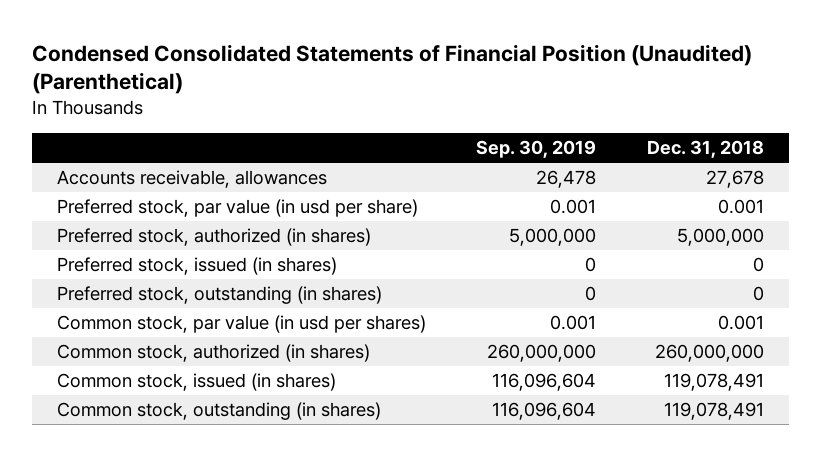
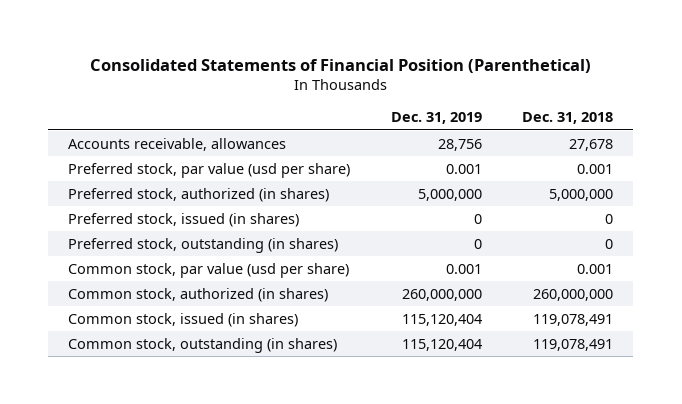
- Condensed Consolidated Statements of Financial Position (Unaudited) (Parenthetical)
+ Consolidated Statements of Financial Position (Parenthetical)
- | Sep. 30, 2019 | Dec. 31, 2018
+ | Dec. 31, 2019 | Dec. 31, 2018
- Preferred stock, par value (in usd per share) | 0.001 | 0.001
+ Preferred stock, par value (usd per share) | 0.001 | 0.001
- Common stock, par value (in usd per shares) | 0.001 | 0.001
+ Common stock, par value (usd per share) | 0.001 | 0.001

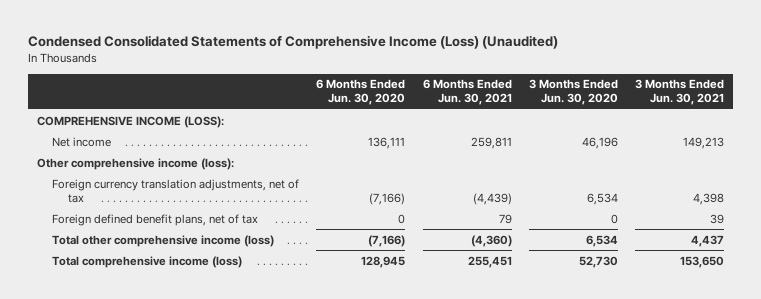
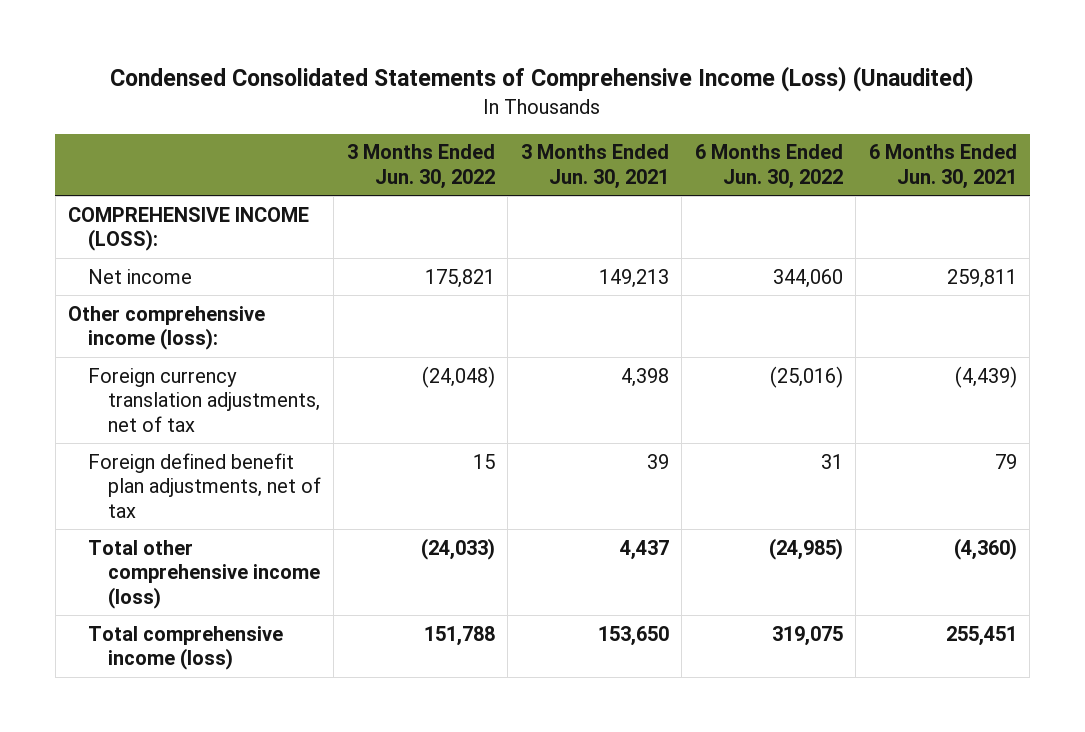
- | 6 Months Ended Jun. 30, 2020 | 6 Months Ended Jun. 30, 2021 | 3 Months Ended Jun. 30, 2020 | 3 Months Ended Jun. 30, 2021
+ | 3 Months Ended Jun. 30, 2022 | 3 Months Ended Jun. 30, 2021 | 6 Months Ended Jun. 30, 2022 | 6 Months Ended Jun. 30, 2021
- Foreign defined benefit plans, net of tax | 0 | 79 | 0 | 39
+ Foreign defined benefit plan adjustments, net of tax | 15 | 39 | 31 | 79

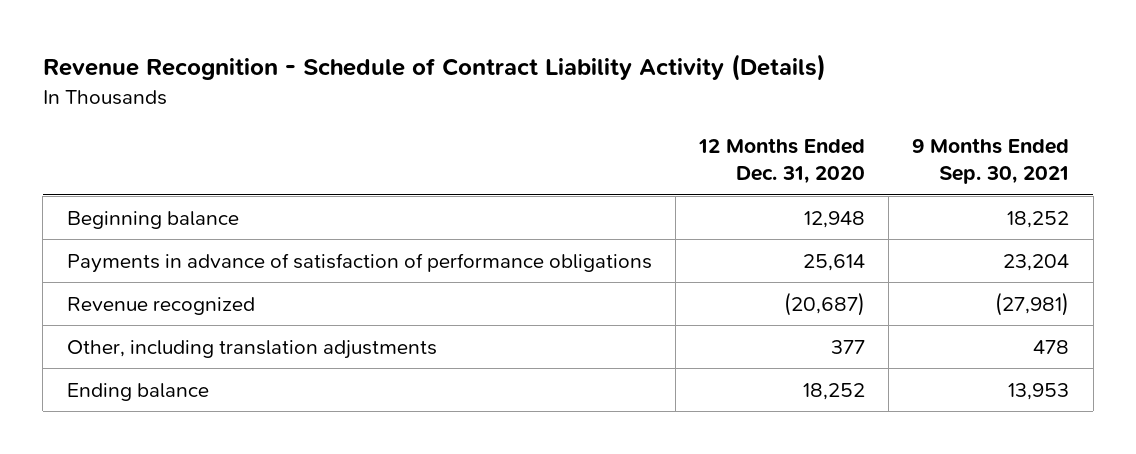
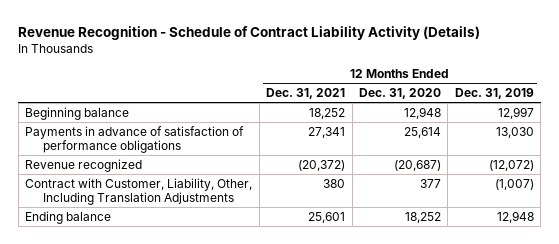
- | 12 Months Ended Dec. 31, 2020 | 9 Months Ended Sep. 30, 2021
+ | 12 Months Ended Dec. 31, 2021 | 12 Months Ended Dec. 31, 2020 | 12 Months Ended Dec. 31, 2019
- Other, including translation adjustments | 377 | 478
+ Contract with Customer, Liability, Other, Including Translation Adjustments | 380 | 377 | (1,007)

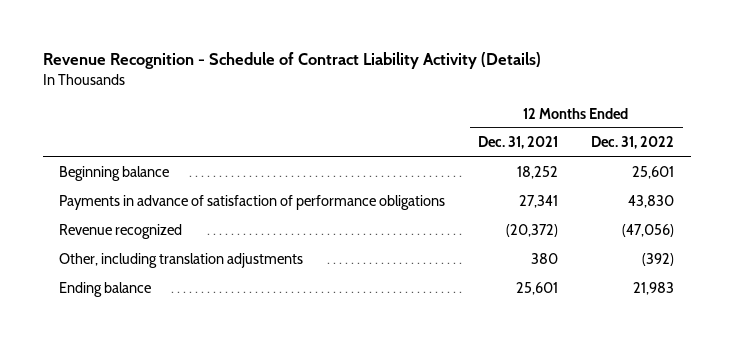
- | 12 Months Ended Dec. 31, 2021 | 12 Months Ended Dec. 31, 2020 | 12 Months Ended Dec. 31, 2019
+ | 12 Months Ended Dec. 31, 2021 | 12 Months Ended Dec. 31, 2022
- Contract with Customer, Liability, Other, Including Translation Adjustments | 380 | 377 | (1,007)
+ Other, including translation adjustments | 380 | (392)

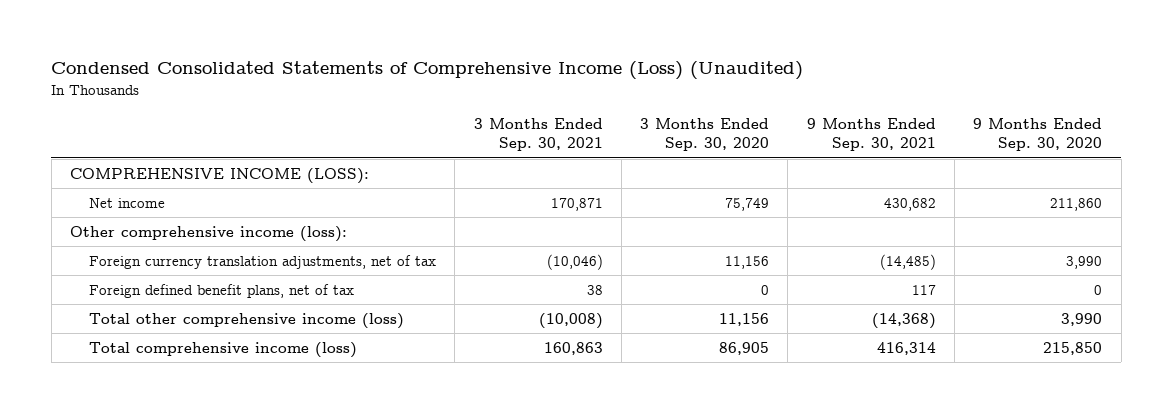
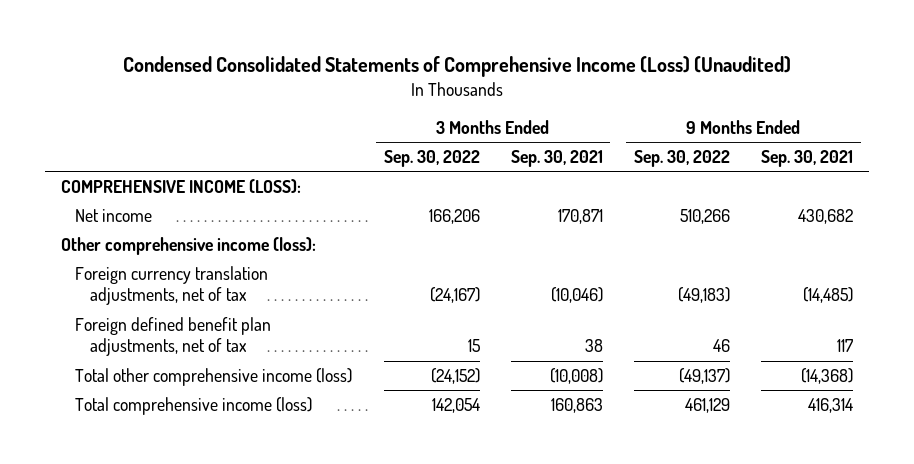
- | 3 Months Ended Sep. 30, 2021 | 3 Months Ended Sep. 30, 2020 | 9 Months Ended Sep. 30, 2021 | 9 Months Ended Sep. 30, 2020
+ | 3 Months Ended Sep. 30, 2022 | 3 Months Ended Sep. 30, 2021 | 9 Months Ended Sep. 30, 2022 | 9 Months Ended Sep. 30, 2021
- Foreign defined benefit plans, net of tax | 38 | 0 | 117 | 0
+ Foreign defined benefit plan adjustments, net of tax | 15 | 38 | 46 | 117

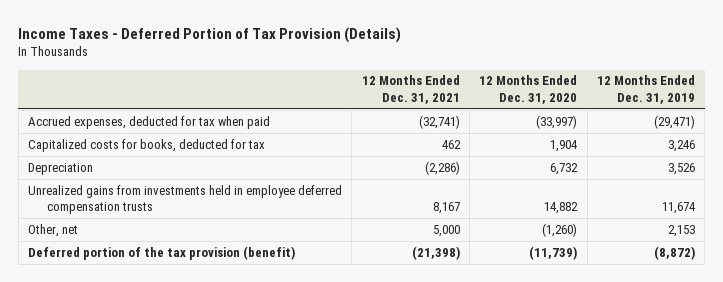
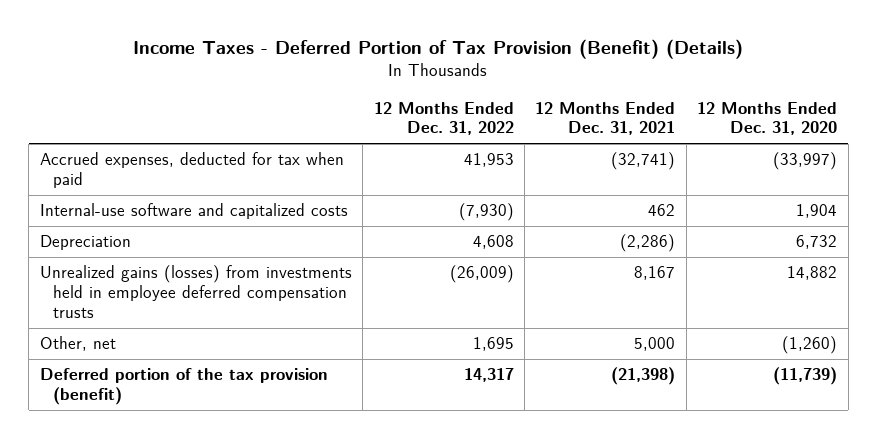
- Income Taxes - Deferred Portion of Tax Provision (Details)
+ Income Taxes - Deferred Portion of Tax Provision (Benefit) (Details)
- | 12 Months Ended Dec. 31, 2021 | 12 Months Ended Dec. 31, 2020 | 12 Months Ended Dec. 31, 2019
+ | 12 Months Ended Dec. 31, 2022 | 12 Months Ended Dec. 31, 2021 | 12 Months Ended Dec. 31, 2020
- Capitalized costs for books, deducted for tax | 462 | 1,904 | 3,246
+ Internal-use software and capitalized costs | (7,930) | 462 | 1,904
- Unrealized gains from investments held in employee deferred compensation trusts | 8,167 | 14,882 | 11,674
+ Unrealized gains (losses) from investments held in employee deferred compensation trusts | (26,009) | 8,167 | 14,882

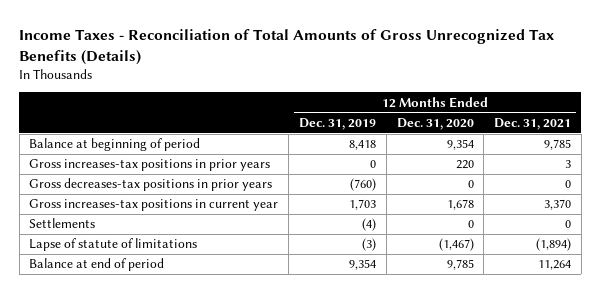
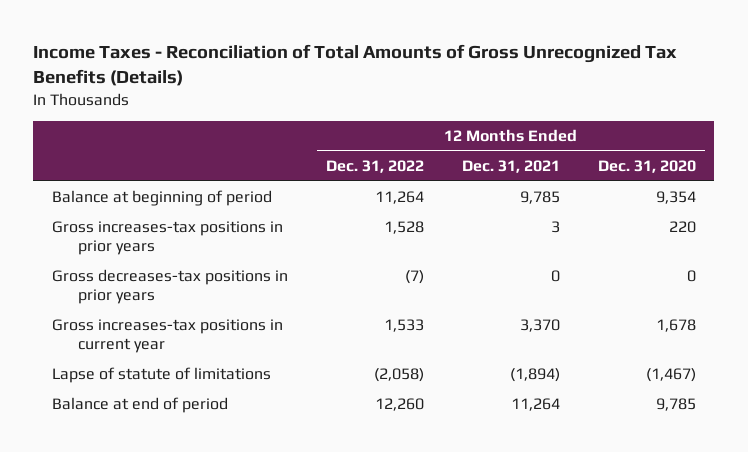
- | 12 Months Ended Dec. 31, 2019 | 12 Months Ended Dec. 31, 2020 | 12 Months Ended Dec. 31, 2021
+ | 12 Months Ended Dec. 31, 2022 | 12 Months Ended Dec. 31, 2021 | 12 Months Ended Dec. 31, 2020
- Settlements | (4) | 0 | 0

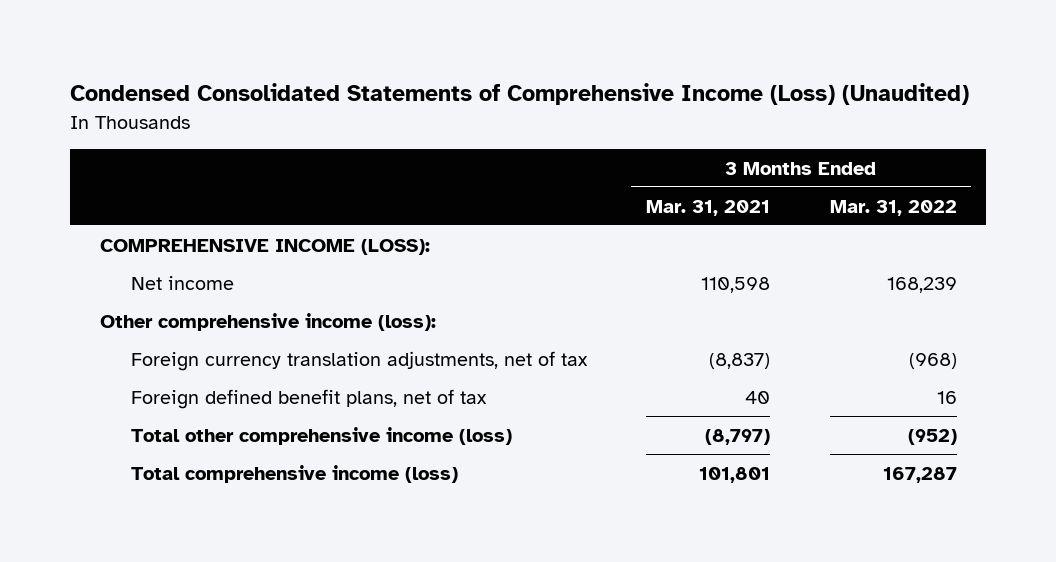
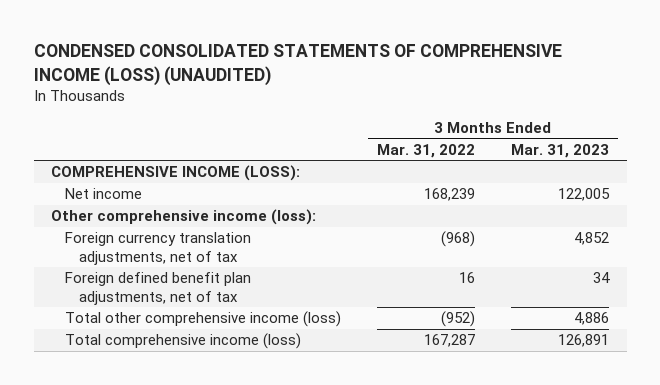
- Condensed Consolidated Statements of Comprehensive Income (Loss) (Unaudited)
+ CONDENSED CONSOLIDATED STATEMENTS OF COMPREHENSIVE INCOME (LOSS) (UNAUDITED)
- | 3 Months Ended Mar. 31, 2021 | 3 Months Ended Mar. 31, 2022
+ | 3 Months Ended Mar. 31, 2022 | 3 Months Ended Mar. 31, 2023
- Foreign defined benefit plans, net of tax | 40 | 16
+ Foreign defined benefit plan adjustments, net of tax | 16 | 34

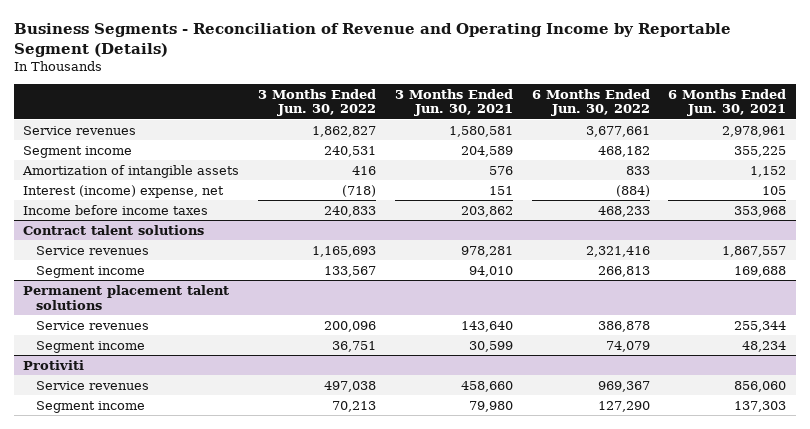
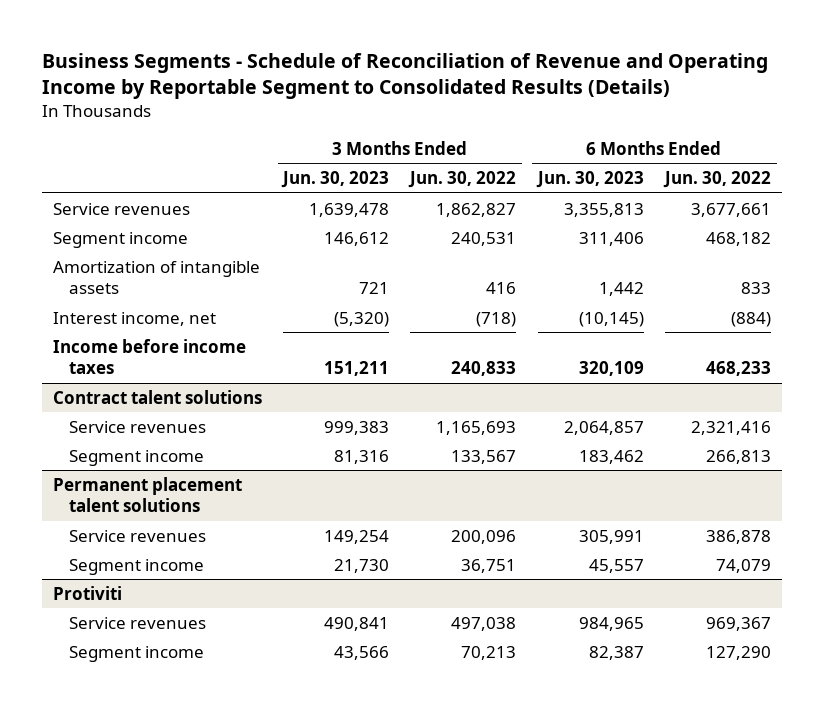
- Business Segments - Reconciliation of Revenue and Operating Income by Reportable Segment (Details)
+ Business Segments - Schedule of Reconciliation of Revenue and Operating Income by Reportable Segment to Consolidated Results (Details)
- | 3 Months Ended Jun. 30, 2022 | 3 Months Ended Jun. 30, 2021 | 6 Months Ended Jun. 30, 2022 | 6 Months Ended Jun. 30, 2021
+ | 3 Months Ended Jun. 30, 2023 | 3 Months Ended Jun. 30, 2022 | 6 Months Ended Jun. 30, 2023 | 6 Months Ended Jun. 30, 2022
- Interest (income) expense, net | (718) | 151 | (884) | 105
+ Interest income, net | (5,320) | (718) | (10,145) | (884)

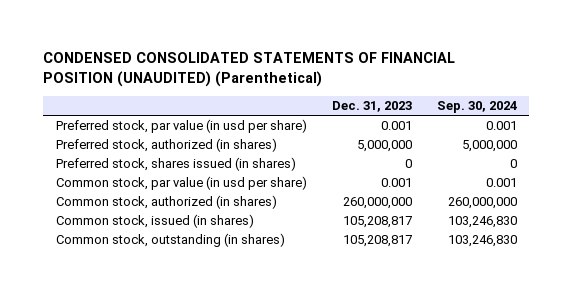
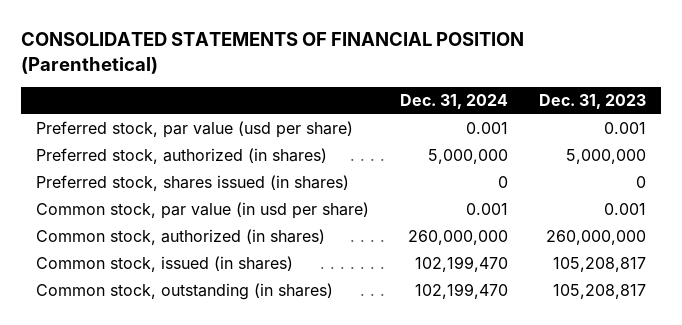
- CONDENSED CONSOLIDATED STATEMENTS OF FINANCIAL POSITION (UNAUDITED) (Parenthetical)
+ CONSOLIDATED STATEMENTS OF FINANCIAL POSITION (Parenthetical)
- | Dec. 31, 2023 | Sep. 30, 2024
+ | Dec. 31, 2024 | Dec. 31, 2023
- Preferred stock, par value (in usd per share) | 0.001 | 0.001
+ Preferred stock, par value (usd per share) | 0.001 | 0.001

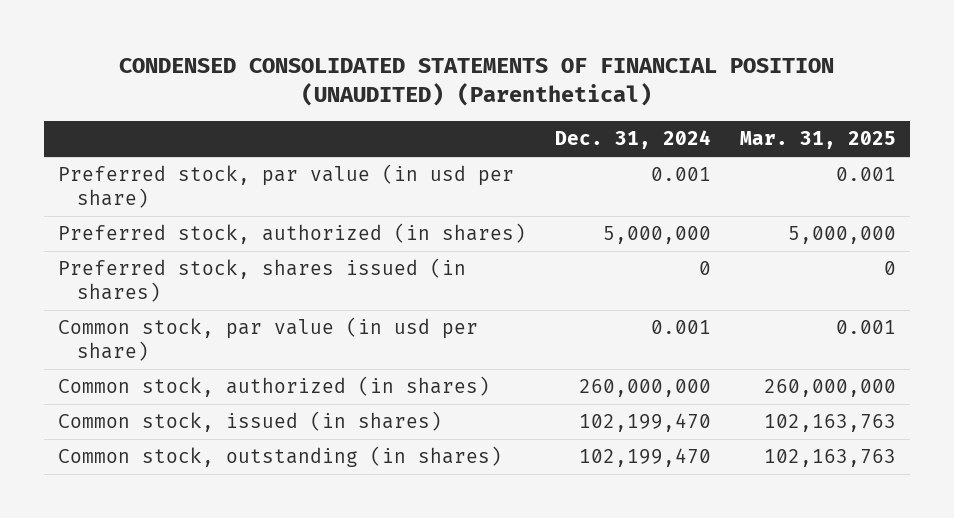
- CONSOLIDATED STATEMENTS OF FINANCIAL POSITION (Parenthetical)
+ CONDENSED CONSOLIDATED STATEMENTS OF FINANCIAL POSITION (UNAUDITED) (Parenthetical)
- | Dec. 31, 2024 | Dec. 31, 2023
+ | Dec. 31, 2024 | Mar. 31, 2025
- Preferred stock, par value (usd per share) | 0.001 | 0.001
+ Preferred stock, par value (in usd per share) | 0.001 | 0.001

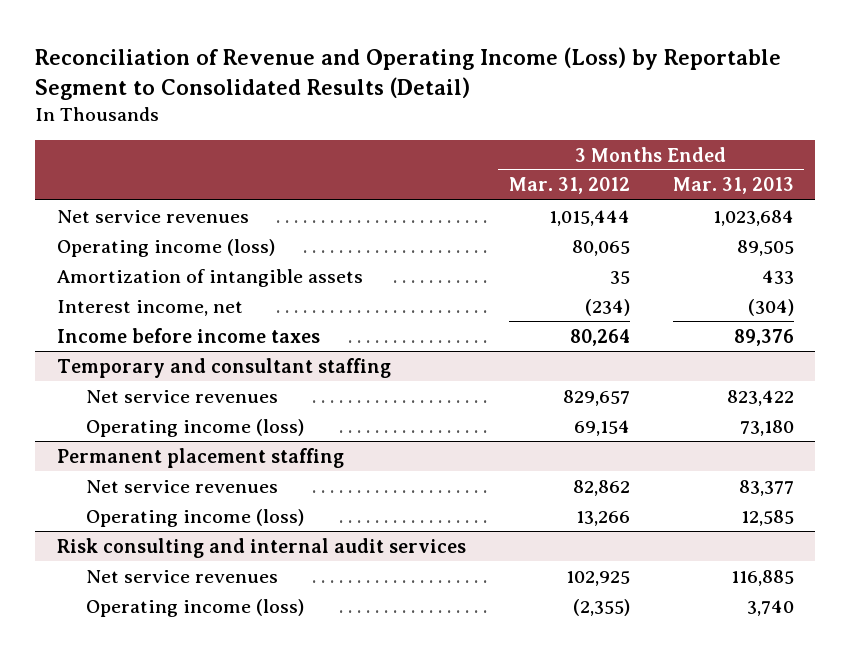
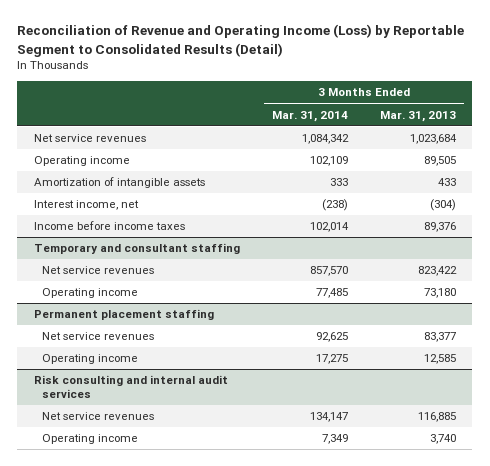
- | 3 Months Ended Mar. 31, 2012 | 3 Months Ended Mar. 31, 2013
+ | 3 Months Ended Mar. 31, 2014 | 3 Months Ended Mar. 31, 2013
- Operating income (loss) | 80,065 | 89,505
+ Operating income | 102,109 | 89,505
@ Temporary and consultant staffing
- Operating income (loss) | 69,154 | 73,180
+ Operating income | 77,485 | 73,180
@ Permanent placement staffing
- Operating income (loss) | 13,266 | 12,585
+ Operating income | 17,275 | 12,585
@ Risk consulting and internal audit services
- Operating income (loss) | (2,355) | 3,740
+ Operating income | 7,349 | 3,740

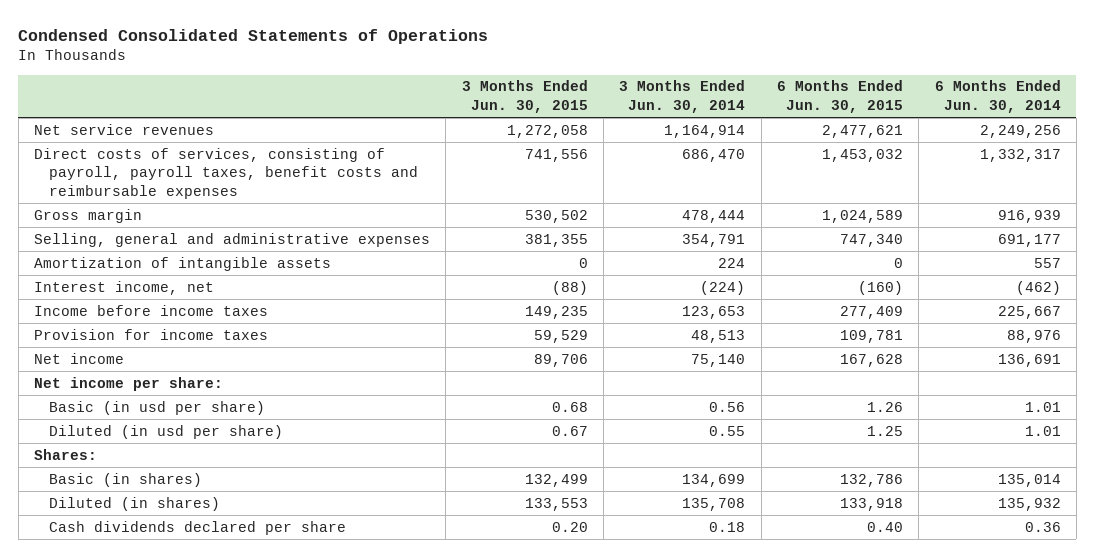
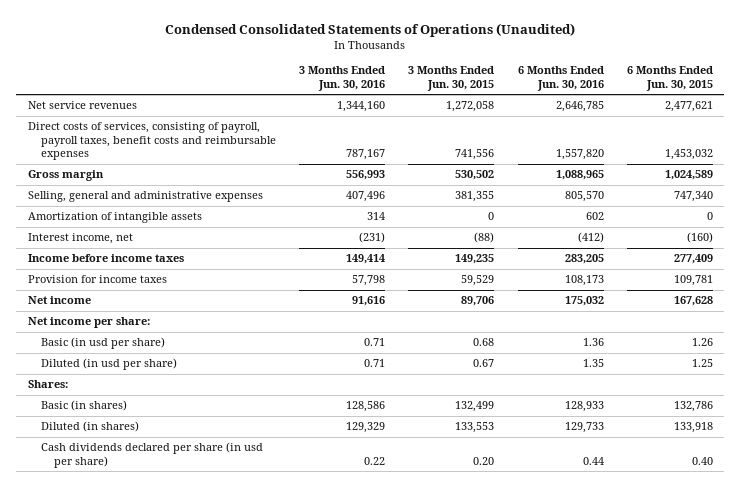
- Condensed Consolidated Statements of Operations
+ Condensed Consolidated Statements of Operations (Unaudited)
- | 3 Months Ended Jun. 30, 2015 | 3 Months Ended Jun. 30, 2014 | 6 Months Ended Jun. 30, 2015 | 6 Months Ended Jun. 30, 2014
+ | 3 Months Ended Jun. 30, 2016 | 3 Months Ended Jun. 30, 2015 | 6 Months Ended Jun. 30, 2016 | 6 Months Ended Jun. 30, 2015
- Cash dividends declared per share | 0.20 | 0.18 | 0.40 | 0.36
+ Cash dividends declared per share (in usd per share) | 0.22 | 0.20 | 0.44 | 0.40

